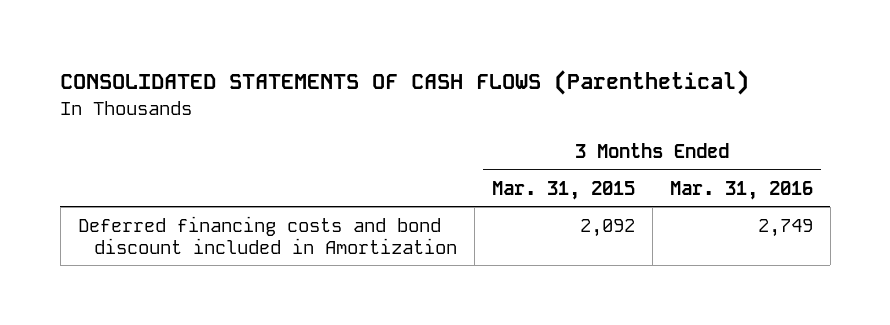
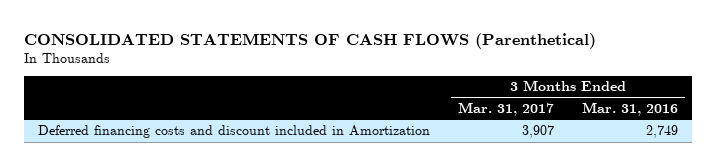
- | 3 Months Ended Mar. 31, 2015 | 3 Months Ended Mar. 31, 2016
+ | 3 Months Ended Mar. 31, 2017 | 3 Months Ended Mar. 31, 2016
- Deferred financing costs and bond discount included in Amortization | 2,092 | 2,749
+ Deferred financing costs and discount included in Amortization | 3,907 | 2,749

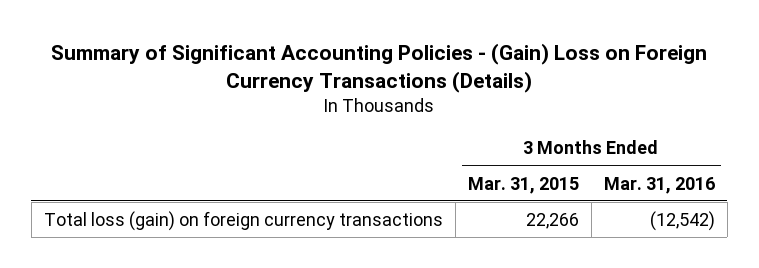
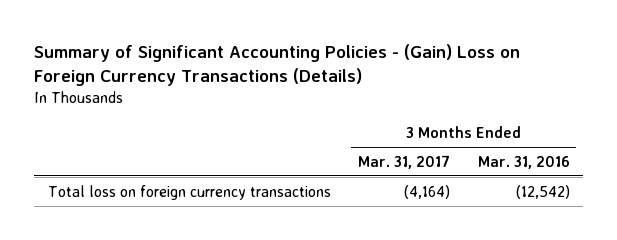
- | 3 Months Ended Mar. 31, 2015 | 3 Months Ended Mar. 31, 2016
+ | 3 Months Ended Mar. 31, 2017 | 3 Months Ended Mar. 31, 2016
- Total loss (gain) on foreign currency transactions | 22,266 | (12,542)
+ Total loss on foreign currency transactions | (4,164) | (12,542)

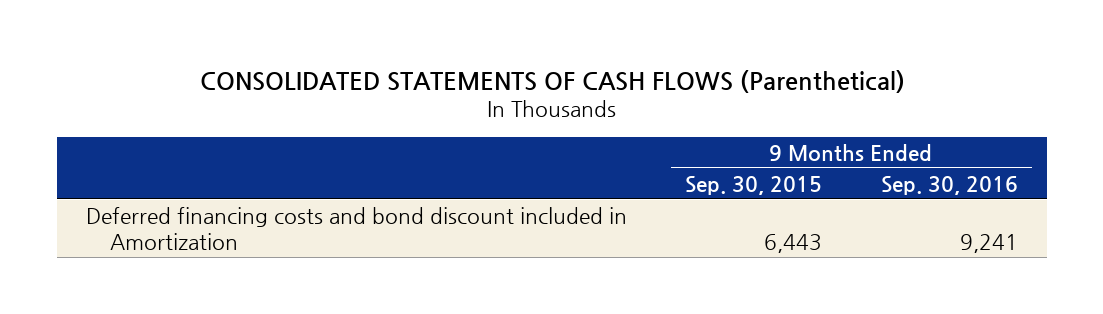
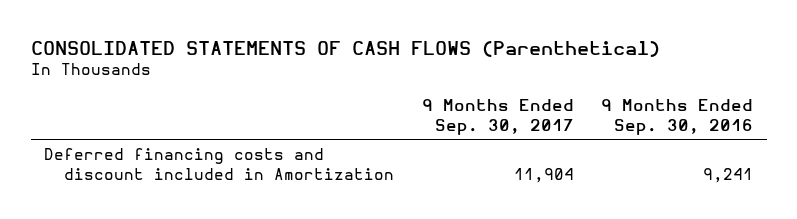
- | 9 Months Ended Sep. 30, 2015 | 9 Months Ended Sep. 30, 2016
+ | 9 Months Ended Sep. 30, 2017 | 9 Months Ended Sep. 30, 2016
- Deferred financing costs and bond discount included in Amortization | 6,443 | 9,241
+ Deferred financing costs and discount included in Amortization | 11,904 | 9,241

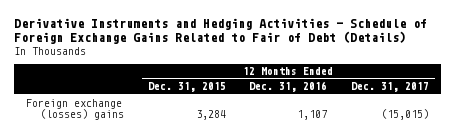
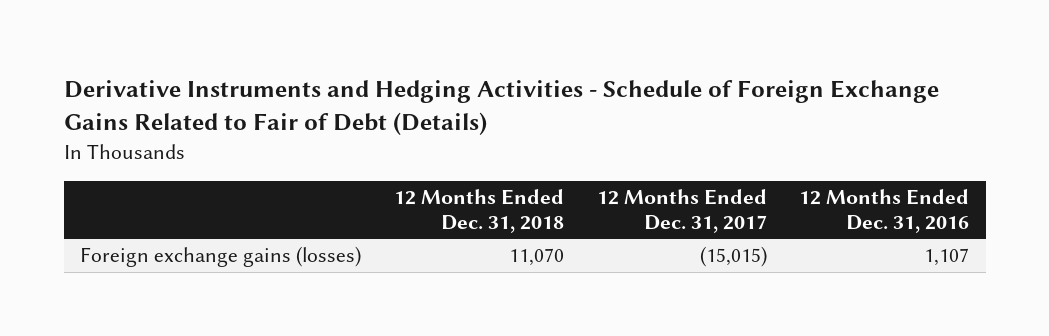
- | 12 Months Ended Dec. 31, 2015 | 12 Months Ended Dec. 31, 2016 | 12 Months Ended Dec. 31, 2017
+ | 12 Months Ended Dec. 31, 2018 | 12 Months Ended Dec. 31, 2017 | 12 Months Ended Dec. 31, 2016
- Foreign exchange (losses) gains | 3,284 | 1,107 | (15,015)
+ Foreign exchange gains (losses) | 11,070 | (15,015) | 1,107

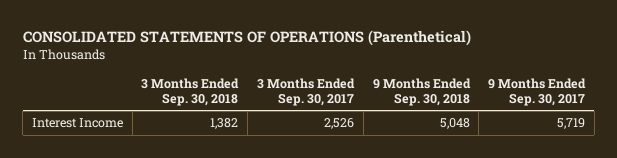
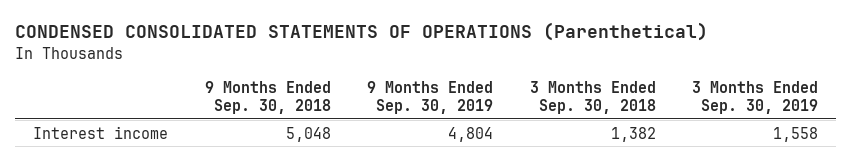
- CONSOLIDATED STATEMENTS OF OPERATIONS (Parenthetical)
+ CONDENSED CONSOLIDATED STATEMENTS OF OPERATIONS (Parenthetical)
- | 3 Months Ended Sep. 30, 2018 | 3 Months Ended Sep. 30, 2017 | 9 Months Ended Sep. 30, 2018 | 9 Months Ended Sep. 30, 2017
+ | 9 Months Ended Sep. 30, 2018 | 9 Months Ended Sep. 30, 2019 | 3 Months Ended Sep. 30, 2018 | 3 Months Ended Sep. 30, 2019
- Interest Income | 1,382 | 2,526 | 5,048 | 5,719
+ Interest income | 5,048 | 4,804 | 1,382 | 1,558

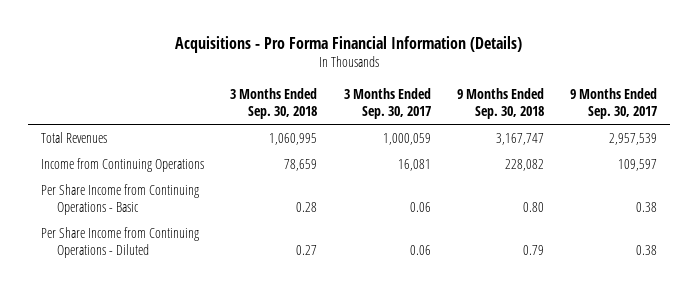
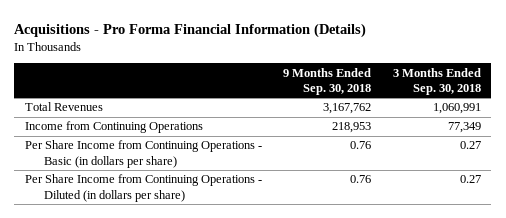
- | 3 Months Ended Sep. 30, 2018 | 3 Months Ended Sep. 30, 2017 | 9 Months Ended Sep. 30, 2018 | 9 Months Ended Sep. 30, 2017
+ | 9 Months Ended Sep. 30, 2018 | 3 Months Ended Sep. 30, 2018
- Total Revenues | 1,060,995 | 1,000,059 | 3,167,747 | 2,957,539
- Income from Continuing Operations | 78,659 | 16,081 | 228,082 | 109,597
- Per Share Income from Continuing Operations - Basic | 0.28 | 0.06 | 0.80 | 0.38
- Per Share Income from Continuing Operations - Diluted | 0.27 | 0.06 | 0.79 | 0.38
+ Total Revenues | 3,167,762 | 1,060,991
+ Income from Continuing Operations | 218,953 | 77,349
+ Per Share Income from Continuing Operations - Basic (in dollars per share) | 0.76 | 0.27
+ Per Share Income from Continuing Operations - Diluted (in dollars per share) | 0.76 | 0.27

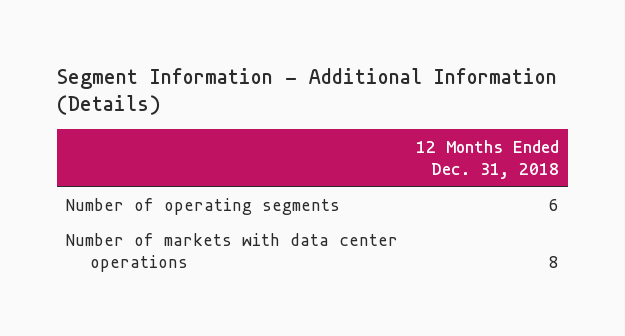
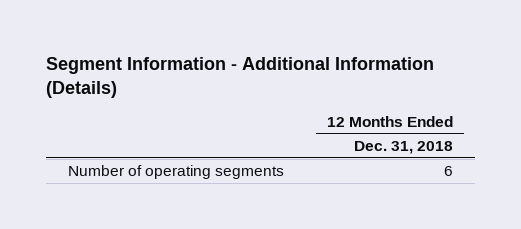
- Number of markets with data center operations | 8

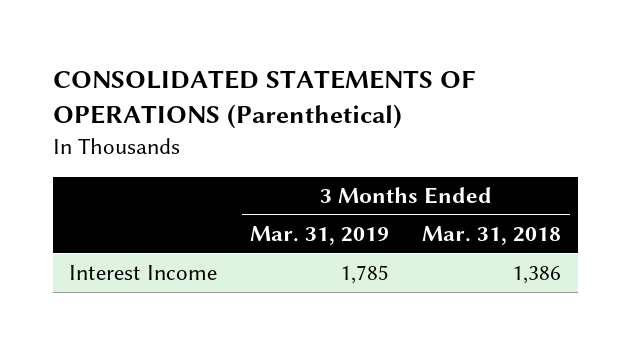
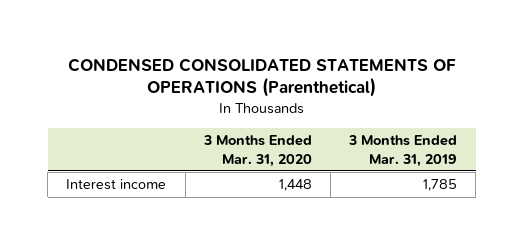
- CONSOLIDATED STATEMENTS OF OPERATIONS (Parenthetical)
+ CONDENSED CONSOLIDATED STATEMENTS OF OPERATIONS (Parenthetical)
- | 3 Months Ended Mar. 31, 2019 | 3 Months Ended Mar. 31, 2018
+ | 3 Months Ended Mar. 31, 2020 | 3 Months Ended Mar. 31, 2019
- Interest Income | 1,785 | 1,386
+ Interest income | 1,448 | 1,785

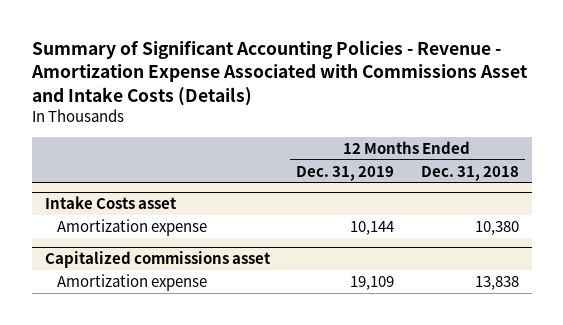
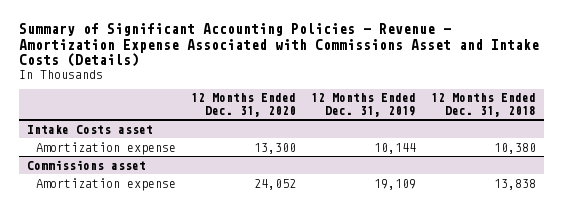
- | 12 Months Ended Dec. 31, 2019 | 12 Months Ended Dec. 31, 2018
+ | 12 Months Ended Dec. 31, 2020 | 12 Months Ended Dec. 31, 2019 | 12 Months Ended Dec. 31, 2018
- Capitalized commissions asset
+ Commissions asset

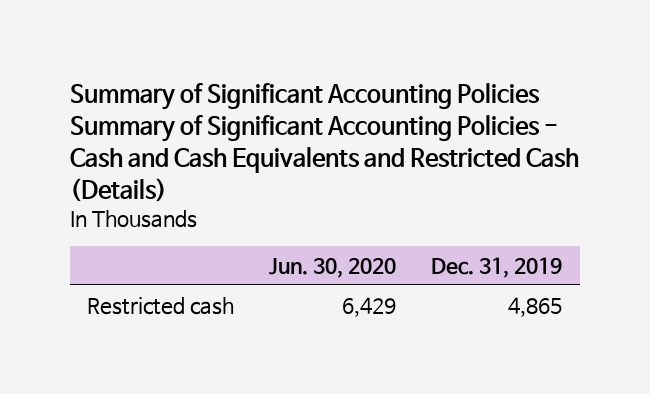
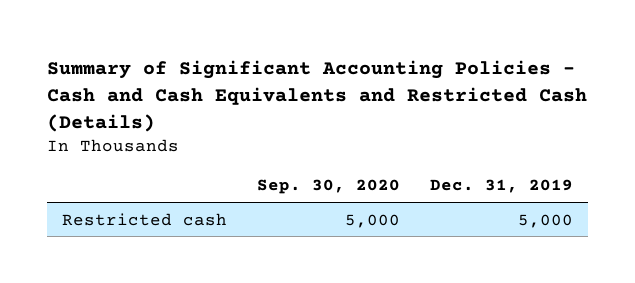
- Summary of Significant Accounting Policies Summary of Significant Accounting Policies - Cash and Cash Equivalents and Restricted Cash (Details)
+ Summary of Significant Accounting Policies - Cash and Cash Equivalents and Restricted Cash (Details)
- | Jun. 30, 2020 | Dec. 31, 2019
+ | Sep. 30, 2020 | Dec. 31, 2019
- Restricted cash | 6,429 | 4,865
+ Restricted cash | 5,000 | 5,000

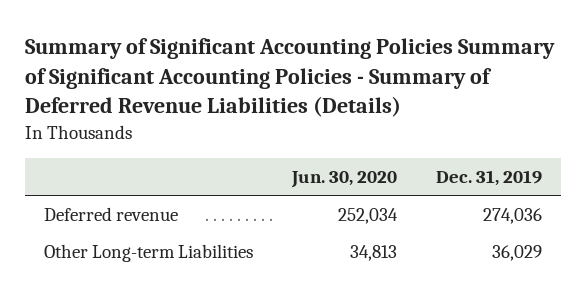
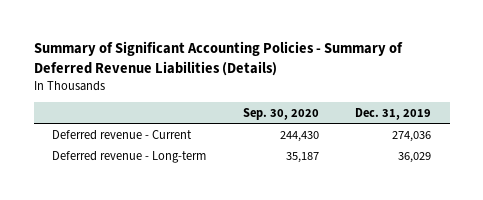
- Summary of Significant Accounting Policies Summary of Significant Accounting Policies - Summary of Deferred Revenue Liabilities (Details)
+ Summary of Significant Accounting Policies - Summary of Deferred Revenue Liabilities (Details)
- | Jun. 30, 2020 | Dec. 31, 2019
+ | Sep. 30, 2020 | Dec. 31, 2019
- Deferred revenue | 252,034 | 274,036
- Other Long-term Liabilities | 34,813 | 36,029
+ Deferred revenue - Current | 244,430 | 274,036
+ Deferred revenue - Long-term | 35,187 | 36,029

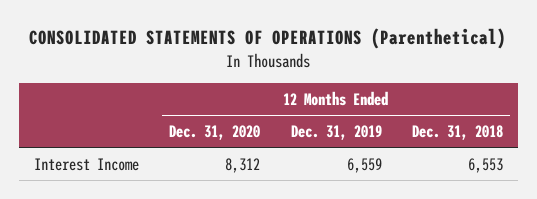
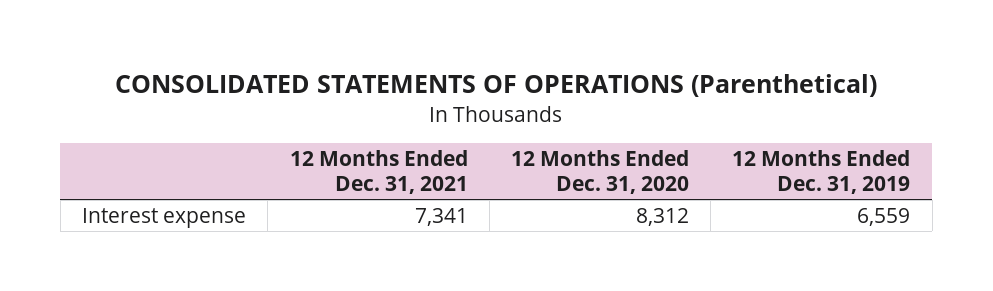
- | 12 Months Ended Dec. 31, 2020 | 12 Months Ended Dec. 31, 2019 | 12 Months Ended Dec. 31, 2018
+ | 12 Months Ended Dec. 31, 2021 | 12 Months Ended Dec. 31, 2020 | 12 Months Ended Dec. 31, 2019
- Interest Income | 8,312 | 6,559 | 6,553
+ Interest expense | 7,341 | 8,312 | 6,559

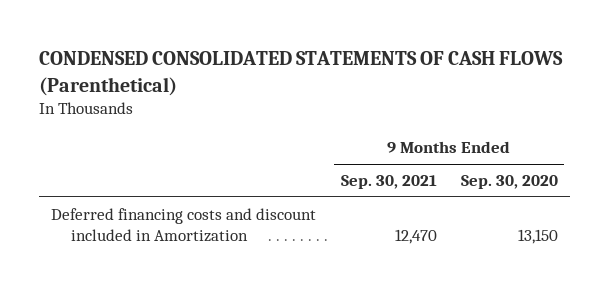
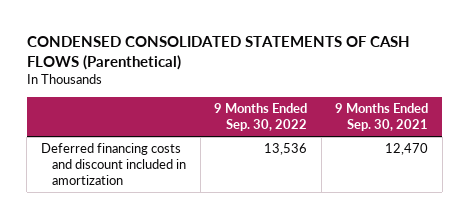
- | 9 Months Ended Sep. 30, 2021 | 9 Months Ended Sep. 30, 2020
+ | 9 Months Ended Sep. 30, 2022 | 9 Months Ended Sep. 30, 2021
- Deferred financing costs and discount included in Amortization | 12,470 | 13,150
+ Deferred financing costs and discount included in amortization | 13,536 | 12,470

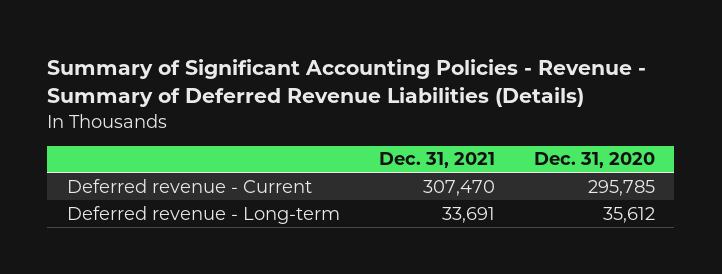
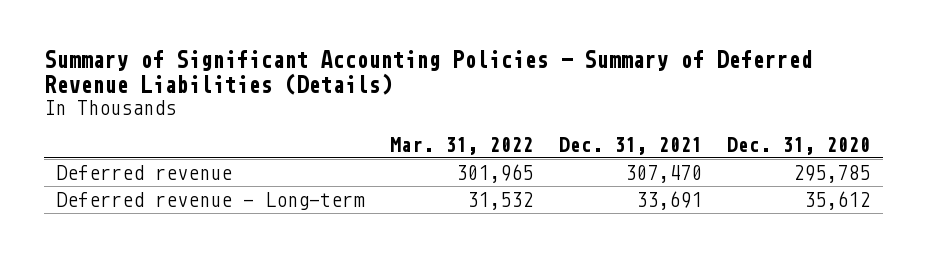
- Summary of Significant Accounting Policies - Revenue - Summary of Deferred Revenue Liabilities (Details)
+ Summary of Significant Accounting Policies - Summary of Deferred Revenue Liabilities (Details)
- | Dec. 31, 2021 | Dec. 31, 2020
+ | Mar. 31, 2022 | Dec. 31, 2021 | Dec. 31, 2020
- Deferred revenue - Current | 307,470 | 295,785
+ Deferred revenue | 301,965 | 307,470 | 295,785

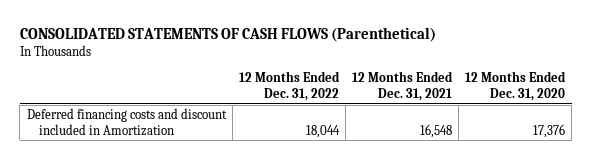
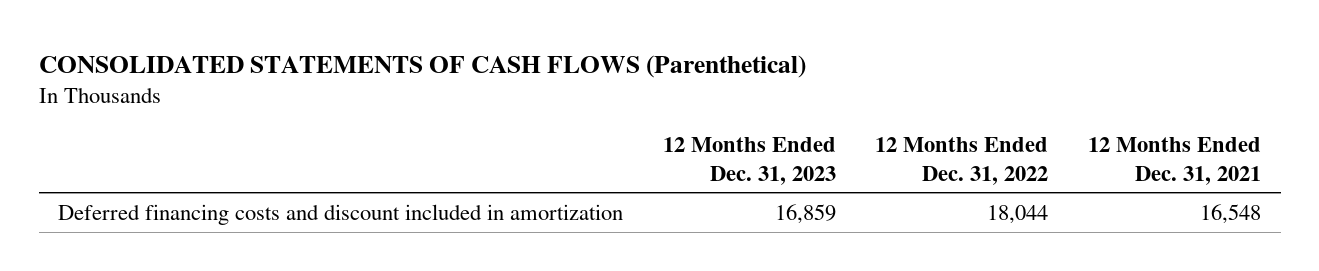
- | 12 Months Ended Dec. 31, 2022 | 12 Months Ended Dec. 31, 2021 | 12 Months Ended Dec. 31, 2020
+ | 12 Months Ended Dec. 31, 2023 | 12 Months Ended Dec. 31, 2022 | 12 Months Ended Dec. 31, 2021
- Deferred financing costs and discount included in Amortization | 18,044 | 16,548 | 17,376
+ Deferred financing costs and discount included in amortization | 16,859 | 18,044 | 16,548

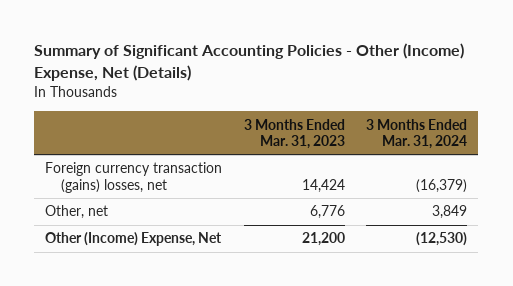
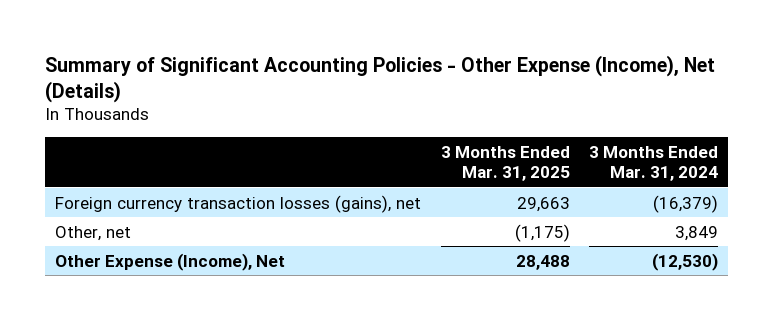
- Summary of Significant Accounting Policies - Other (Income) Expense, Net (Details)
+ Summary of Significant Accounting Policies - Other Expense (Income), Net (Details)
- | 3 Months Ended Mar. 31, 2023 | 3 Months Ended Mar. 31, 2024
+ | 3 Months Ended Mar. 31, 2025 | 3 Months Ended Mar. 31, 2024
- Foreign currency transaction (gains) losses, net | 14,424 | (16,379)
+ Foreign currency transaction losses (gains), net | 29,663 | (16,379)
- Other (Income) Expense, Net | 21,200 | (12,530)
+ Other Expense (Income), Net | 28,488 | (12,530)

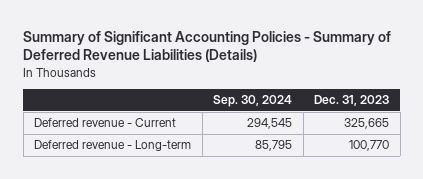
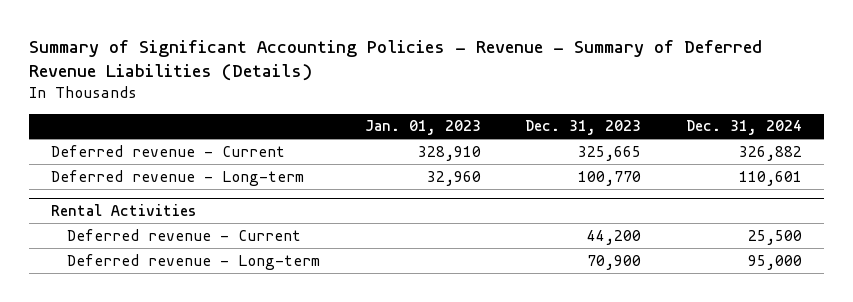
- Summary of Significant Accounting Policies - Summary of Deferred Revenue Liabilities (Details)
+ Summary of Significant Accounting Policies - Revenue - Summary of Deferred Revenue Liabilities (Details)
- | Sep. 30, 2024 | Dec. 31, 2023
+ | Jan. 01, 2023 | Dec. 31, 2023 | Dec. 31, 2024
+ Rental Activities
+ Deferred revenue - Current | | 44,200 | 25,500
+ Deferred revenue - Long-term | | 70,900 | 95,000

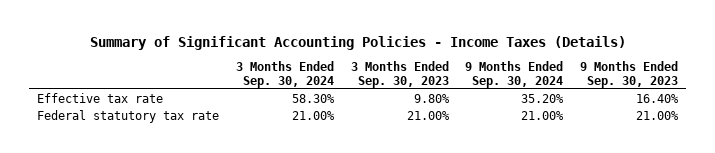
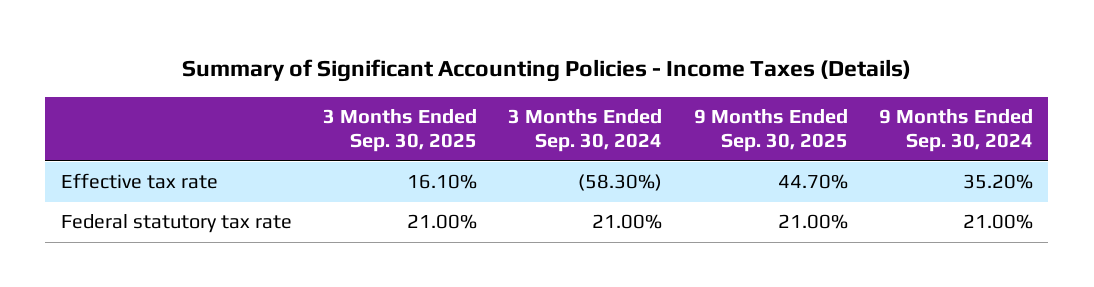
- | 3 Months Ended Sep. 30, 2024 | 3 Months Ended Sep. 30, 2023 | 9 Months Ended Sep. 30, 2024 | 9 Months Ended Sep. 30, 2023
+ | 3 Months Ended Sep. 30, 2025 | 3 Months Ended Sep. 30, 2024 | 9 Months Ended Sep. 30, 2025 | 9 Months Ended Sep. 30, 2024
- Effective tax rate | 58.30% | 9.80% | 35.20% | 16.40%
+ Effective tax rate | 16.10% | (58.30%) | 44.70% | 35.20%

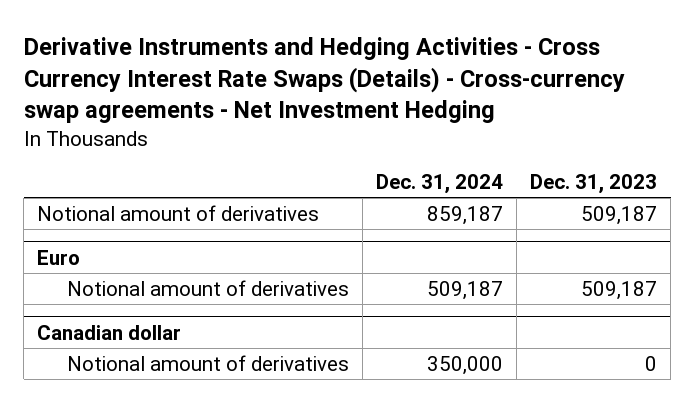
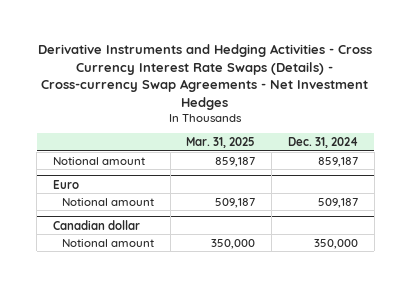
- Derivative Instruments and Hedging Activities - Cross Currency Interest Rate Swaps (Details) - Cross-currency swap agreements - Net Investment Hedging
+ Derivative Instruments and Hedging Activities - Cross Currency Interest Rate Swaps (Details) - Cross-currency Swap Agreements - Net Investment Hedges
- | Dec. 31, 2024 | Dec. 31, 2023
+ | Mar. 31, 2025 | Dec. 31, 2024
- Notional amount of derivatives | 859,187 | 509,187
+ Notional amount | 859,187 | 859,187
@ Euro
- Notional amount of derivatives | 509,187 | 509,187
+ Notional amount | 509,187 | 509,187
@ Canadian dollar
- Notional amount of derivatives | 350,000 | 0
+ Notional amount | 350,000 | 350,000

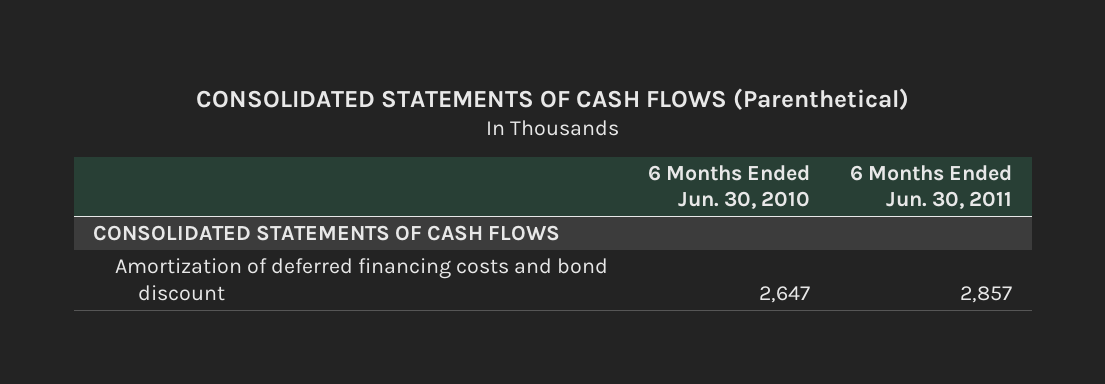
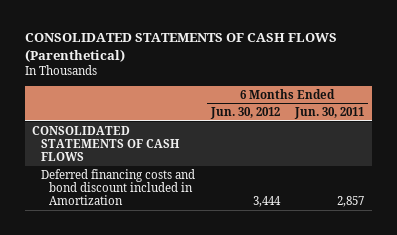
- | 6 Months Ended Jun. 30, 2010 | 6 Months Ended Jun. 30, 2011
+ | 6 Months Ended Jun. 30, 2012 | 6 Months Ended Jun. 30, 2011
- Amortization of deferred financing costs and bond discount | 2,647 | 2,857
+ Deferred financing costs and bond discount included in Amortization | 3,444 | 2,857

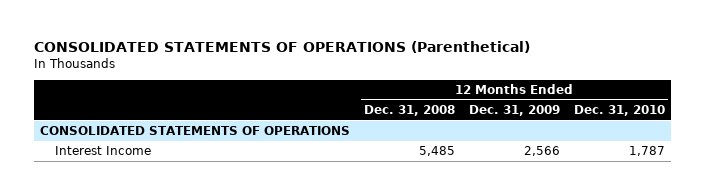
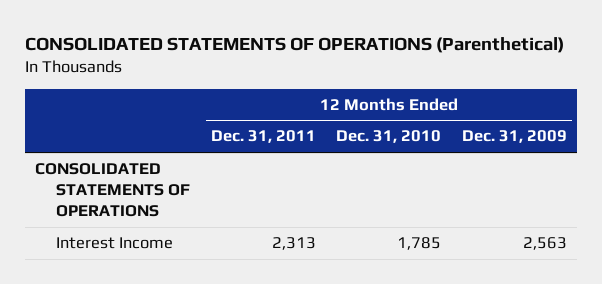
- | 12 Months Ended Dec. 31, 2008 | 12 Months Ended Dec. 31, 2009 | 12 Months Ended Dec. 31, 2010
+ | 12 Months Ended Dec. 31, 2011 | 12 Months Ended Dec. 31, 2010 | 12 Months Ended Dec. 31, 2009
- Interest Income | 5,485 | 2,566 | 1,787
+ Interest Income | 2,313 | 1,785 | 2,563

